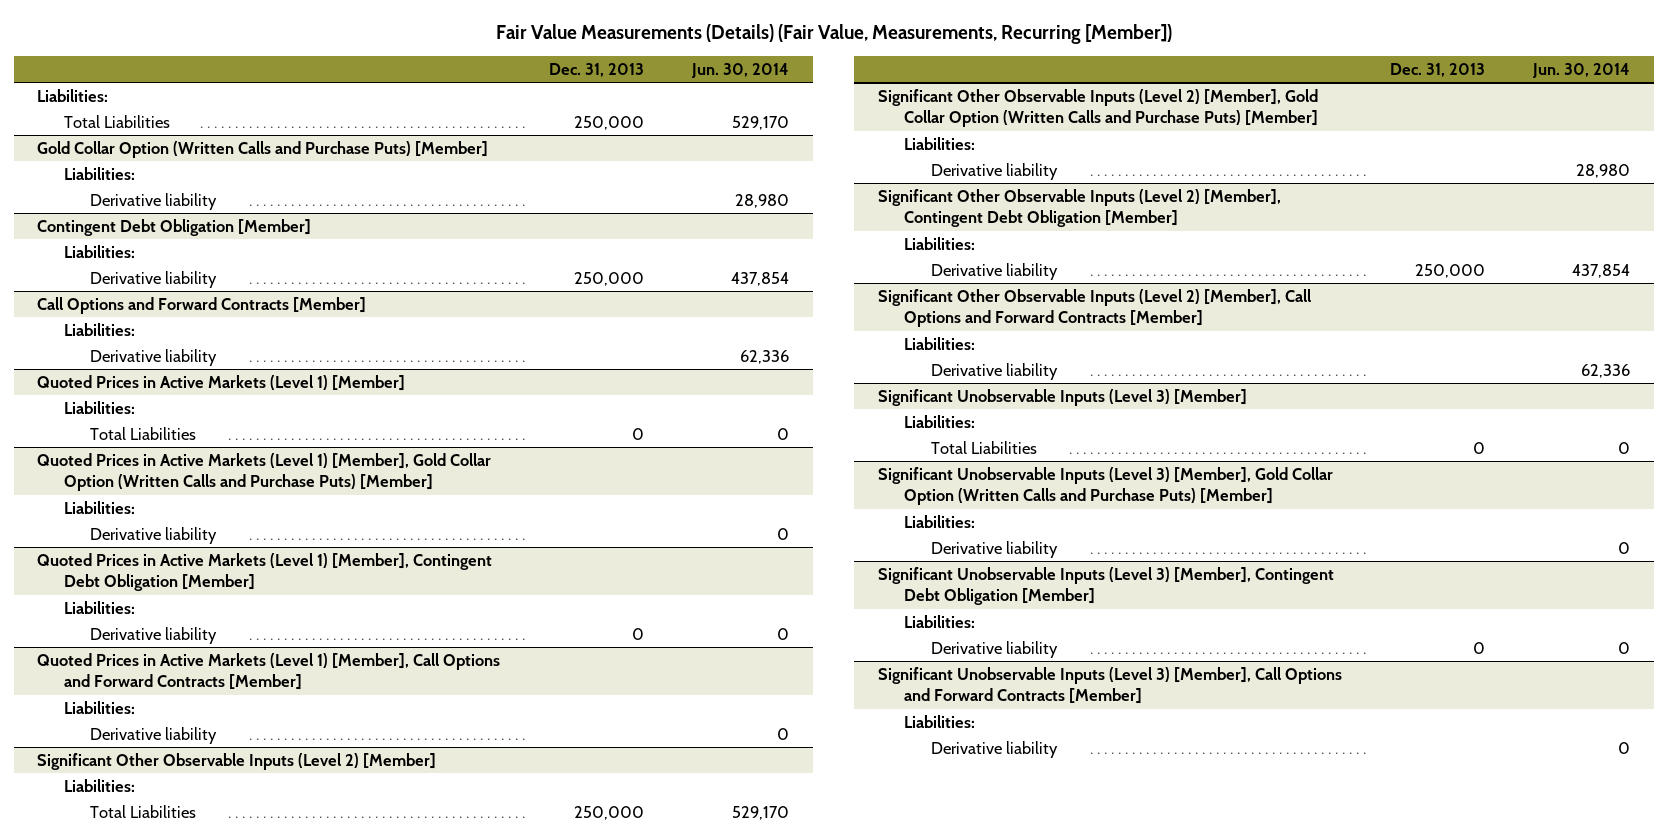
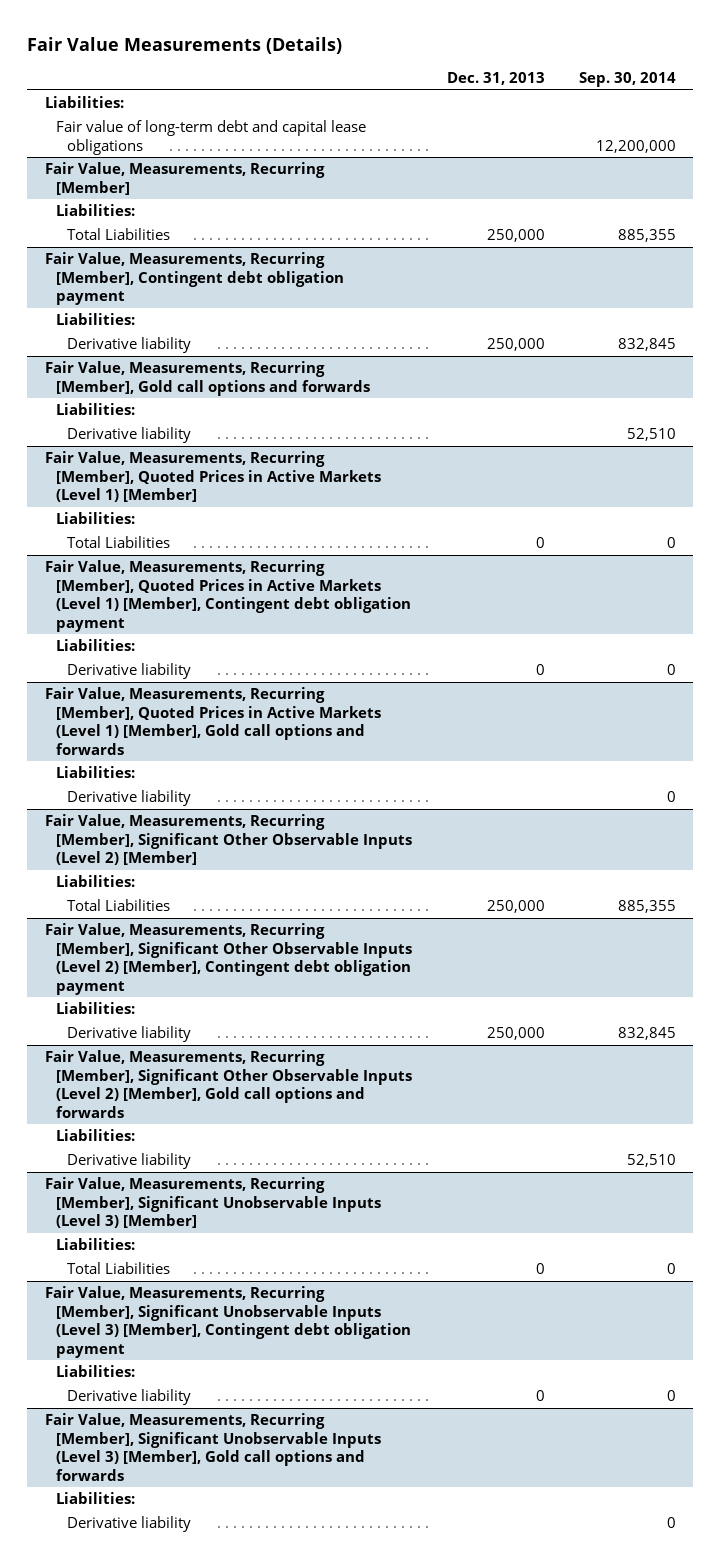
- Fair Value Measurements (Details) (Fair Value, Measurements, Recurring [Member])
+ Fair Value Measurements (Details)
- | Dec. 31, 2013 | Jun. 30, 2014
+ | Dec. 31, 2013 | Sep. 30, 2014
- Total Liabilities | 250,000 | 529,170
- Gold Collar Option (Written Calls and Purchase Puts) [Member]
- Liabilities:
- Derivative liability | | 28,980
- Contingent Debt Obligation [Member]
+ Fair value of long-term debt and capital lease obligations | | 12,200,000
+ Fair Value, Measurements, Recurring [Member]
+ Liabilities:
+ Total Liabilities | 250,000 | 885,355
+ Fair Value, Measurements, Recurring [Member], Contingent debt obligation payment
- Call Options and Forward Contracts [Member]
- Liabilities:
- Derivative liability | | 62,336
- Quoted Prices in Active Markets (Level 1) [Member]
+ Fair Value, Measurements, Recurring [Member], Gold call options and forwards
+ Liabilities:
+ Derivative liability | | 52,510
+ Fair Value, Measurements, Recurring [Member], Quoted Prices in Active Markets (Level 1) [Member]
- Quoted Prices in Active Markets (Level 1) [Member], Gold Collar Option (Written Calls and Purchase Puts) [Member]
- Liabilities:
- Derivative liability | | 0
- Quoted Prices in Active Markets (Level 1) [Member], Contingent Debt Obligation [Member]
+ Fair Value, Measurements, Recurring [Member], Quoted Prices in Active Markets (Level 1) [Member], Contingent debt obligation payment
- Quoted Prices in Active Markets (Level 1) [Member], Call Options and Forward Contracts [Member]
+ Fair Value, Measurements, Recurring [Member], Quoted Prices in Active Markets (Level 1) [Member], Gold call options and forwards
- Significant Other Observable Inputs (Level 2) [Member]
+ Fair Value, Measurements, Recurring [Member], Significant Other Observable Inputs (Level 2) [Member]
- Significant Other Observable Inputs (Level 2) [Member], Gold Collar Option (Written Calls and Purchase Puts) [Member]
- Liabilities:
- Derivative liability | | 28,980
- Significant Other Observable Inputs (Level 2) [Member], Contingent Debt Obligation [Member]
+ Fair Value, Measurements, Recurring [Member], Significant Other Observable Inputs (Level 2) [Member], Contingent debt obligation payment
- Significant Other Observable Inputs (Level 2) [Member], Call Options and Forward Contracts [Member]
+ Fair Value, Measurements, Recurring [Member], Significant Other Observable Inputs (Level 2) [Member], Gold call options and forwards
- Significant Unobservable Inputs (Level 3) [Member]
+ Fair Value, Measurements, Recurring [Member], Significant Unobservable Inputs (Level 3) [Member]
- Significant Unobservable Inputs (Level 3) [Member], Gold Collar Option (Written Calls and Purchase Puts) [Member]
- Liabilities:
- Derivative liability | | 0
- Significant Unobservable Inputs (Level 3) [Member], Contingent Debt Obligation [Member]
+ Fair Value, Measurements, Recurring [Member], Significant Unobservable Inputs (Level 3) [Member], Contingent debt obligation payment
- Significant Unobservable Inputs (Level 3) [Member], Call Options and Forward Contracts [Member]
+ Fair Value, Measurements, Recurring [Member], Significant Unobservable Inputs (Level 3) [Member], Gold call options and forwards

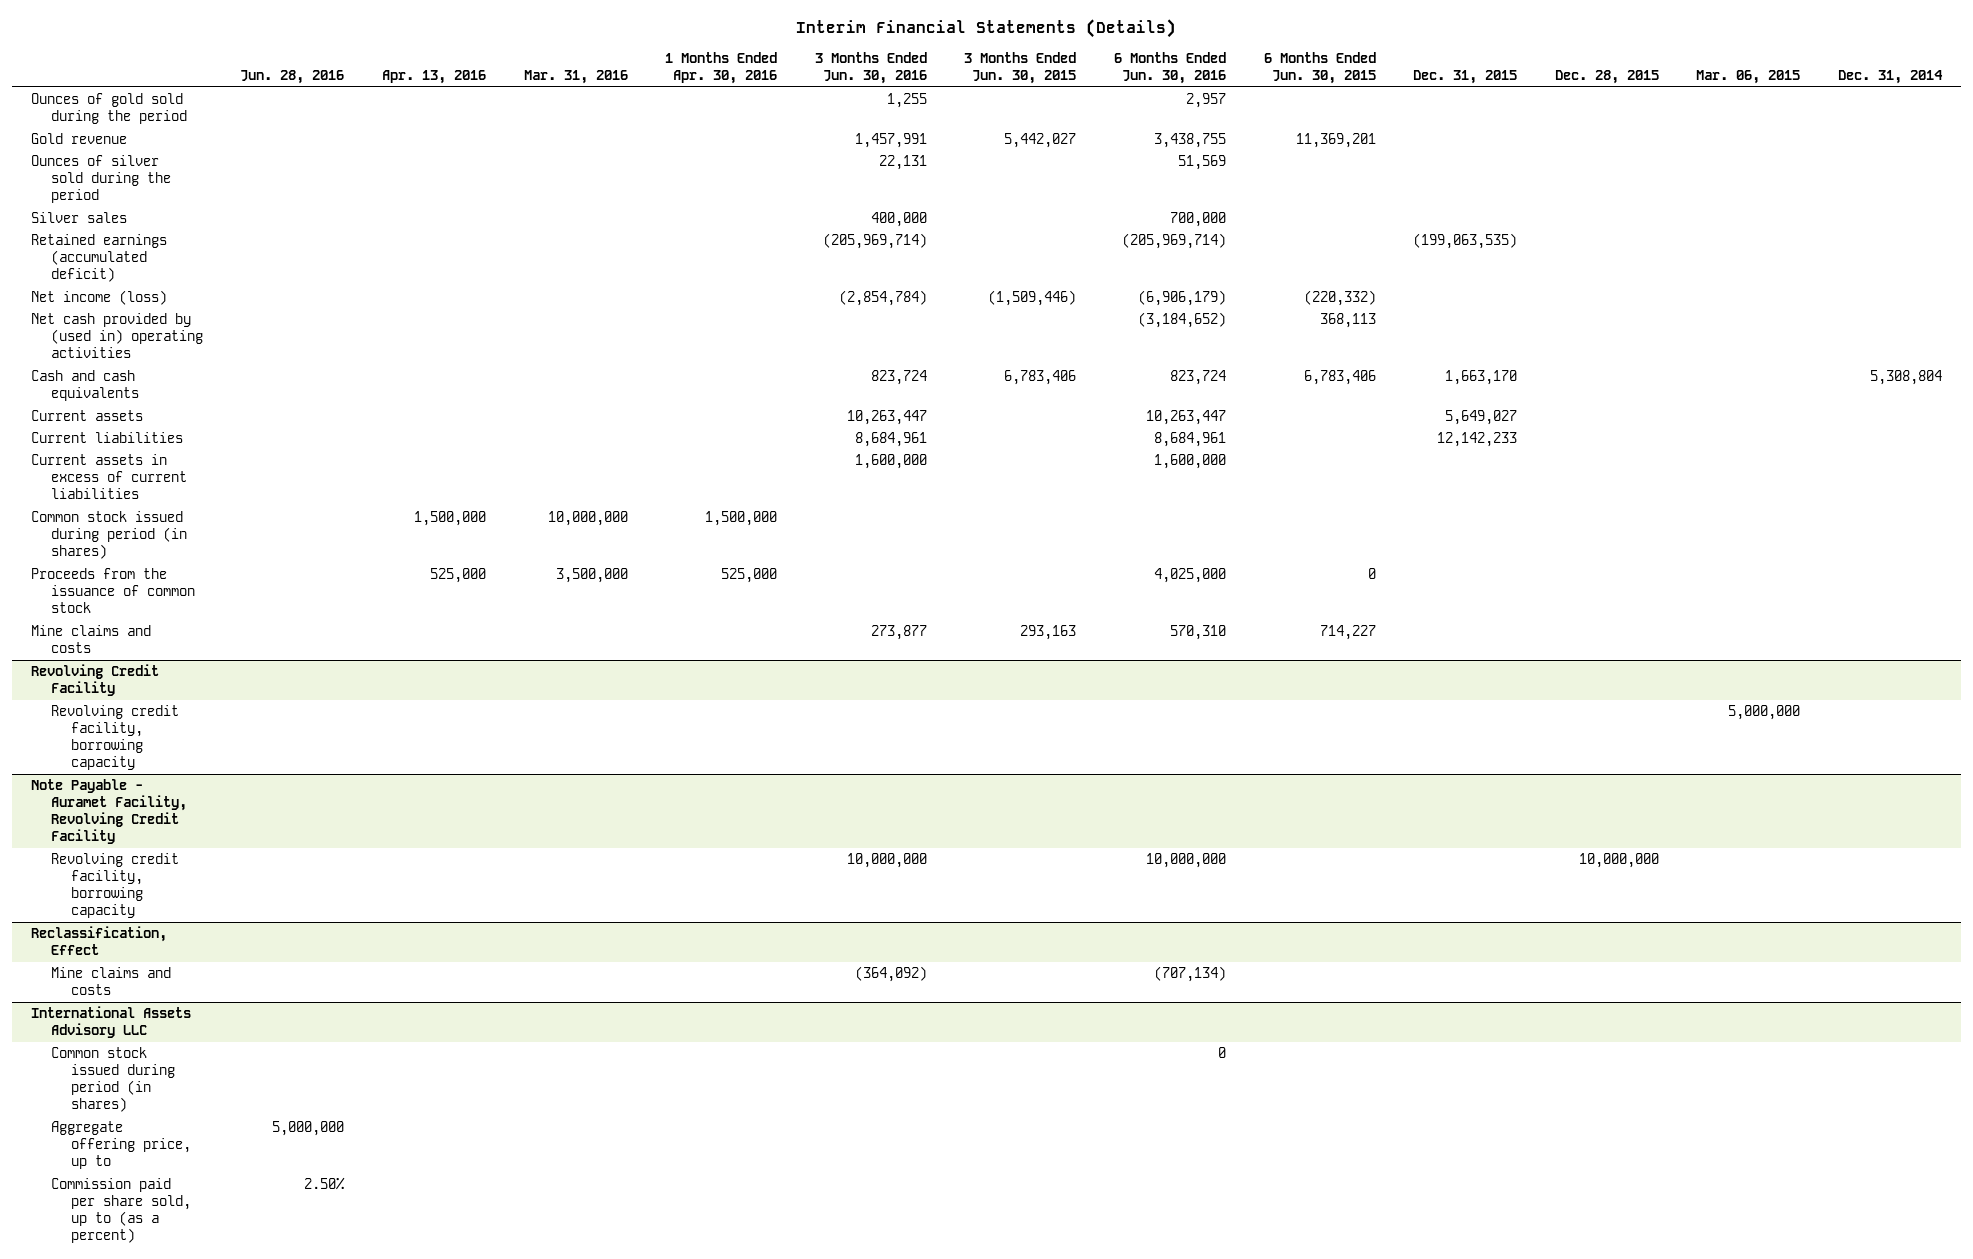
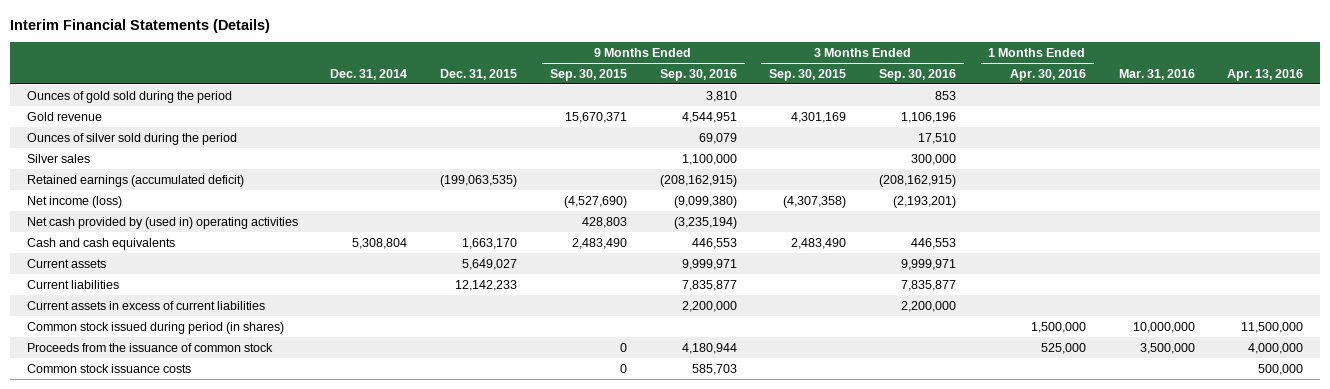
- | Jun. 28, 2016 | Apr. 13, 2016 | Mar. 31, 2016 | 1 Months Ended Apr. 30, 2016 | 3 Months Ended Jun. 30, 2016 | 3 Months Ended Jun. 30, 2015 | 6 Months Ended Jun. 30, 2016 | 6 Months Ended Jun. 30, 2015 | Dec. 31, 2015 | Dec. 28, 2015 | Mar. 06, 2015 | Dec. 31, 2014
+ | Dec. 31, 2014 | Dec. 31, 2015 | 9 Months Ended Sep. 30, 2015 | 9 Months Ended Sep. 30, 2016 | 3 Months Ended Sep. 30, 2015 | 3 Months Ended Sep. 30, 2016 | 1 Months Ended Apr. 30, 2016 | Mar. 31, 2016 | Apr. 13, 2016
- Common stock issued during period (in shares) | | 1,500,000 | 10,000,000 | 1,500,000 | | | | | | | |
- Proceeds from the issuance of common stock | | 525,000 | 3,500,000 | 525,000 | | | 4,025,000 | 0 | | | |
- Mine claims and costs | | | | | 273,877 | 293,163 | 570,310 | 714,227 | | | |
- Revolving Credit Facility
- Revolving credit facility, borrowing capacity | | | | | | | | | | | 5,000,000 |
- Note Payable - Auramet Facility, Revolving Credit Facility
- Revolving credit facility, borrowing capacity | | | | | 10,000,000 | | 10,000,000 | | | 10,000,000 | |
- Reclassification, Effect
- Mine claims and costs | | | | | (364,092) | | (707,134) | | | | |
- International Assets Advisory LLC
- Common stock issued during period (in shares) | | | | | | | 0 | | | | |
- Aggregate offering price, up to | 5,000,000 | | | | | | | | | | |
- Commission paid per share sold, up to (as a percent) | 2.50% | | | | | | | | | | |
+ Common stock issued during period (in shares) | | | | | | | 1,500,000 | 10,000,000 | 11,500,000
+ Proceeds from the issuance of common stock | | | 0 | 4,180,944 | | | 525,000 | 3,500,000 | 4,000,000
+ Common stock issuance costs | | | 0 | 585,703 | | | | | 500,000

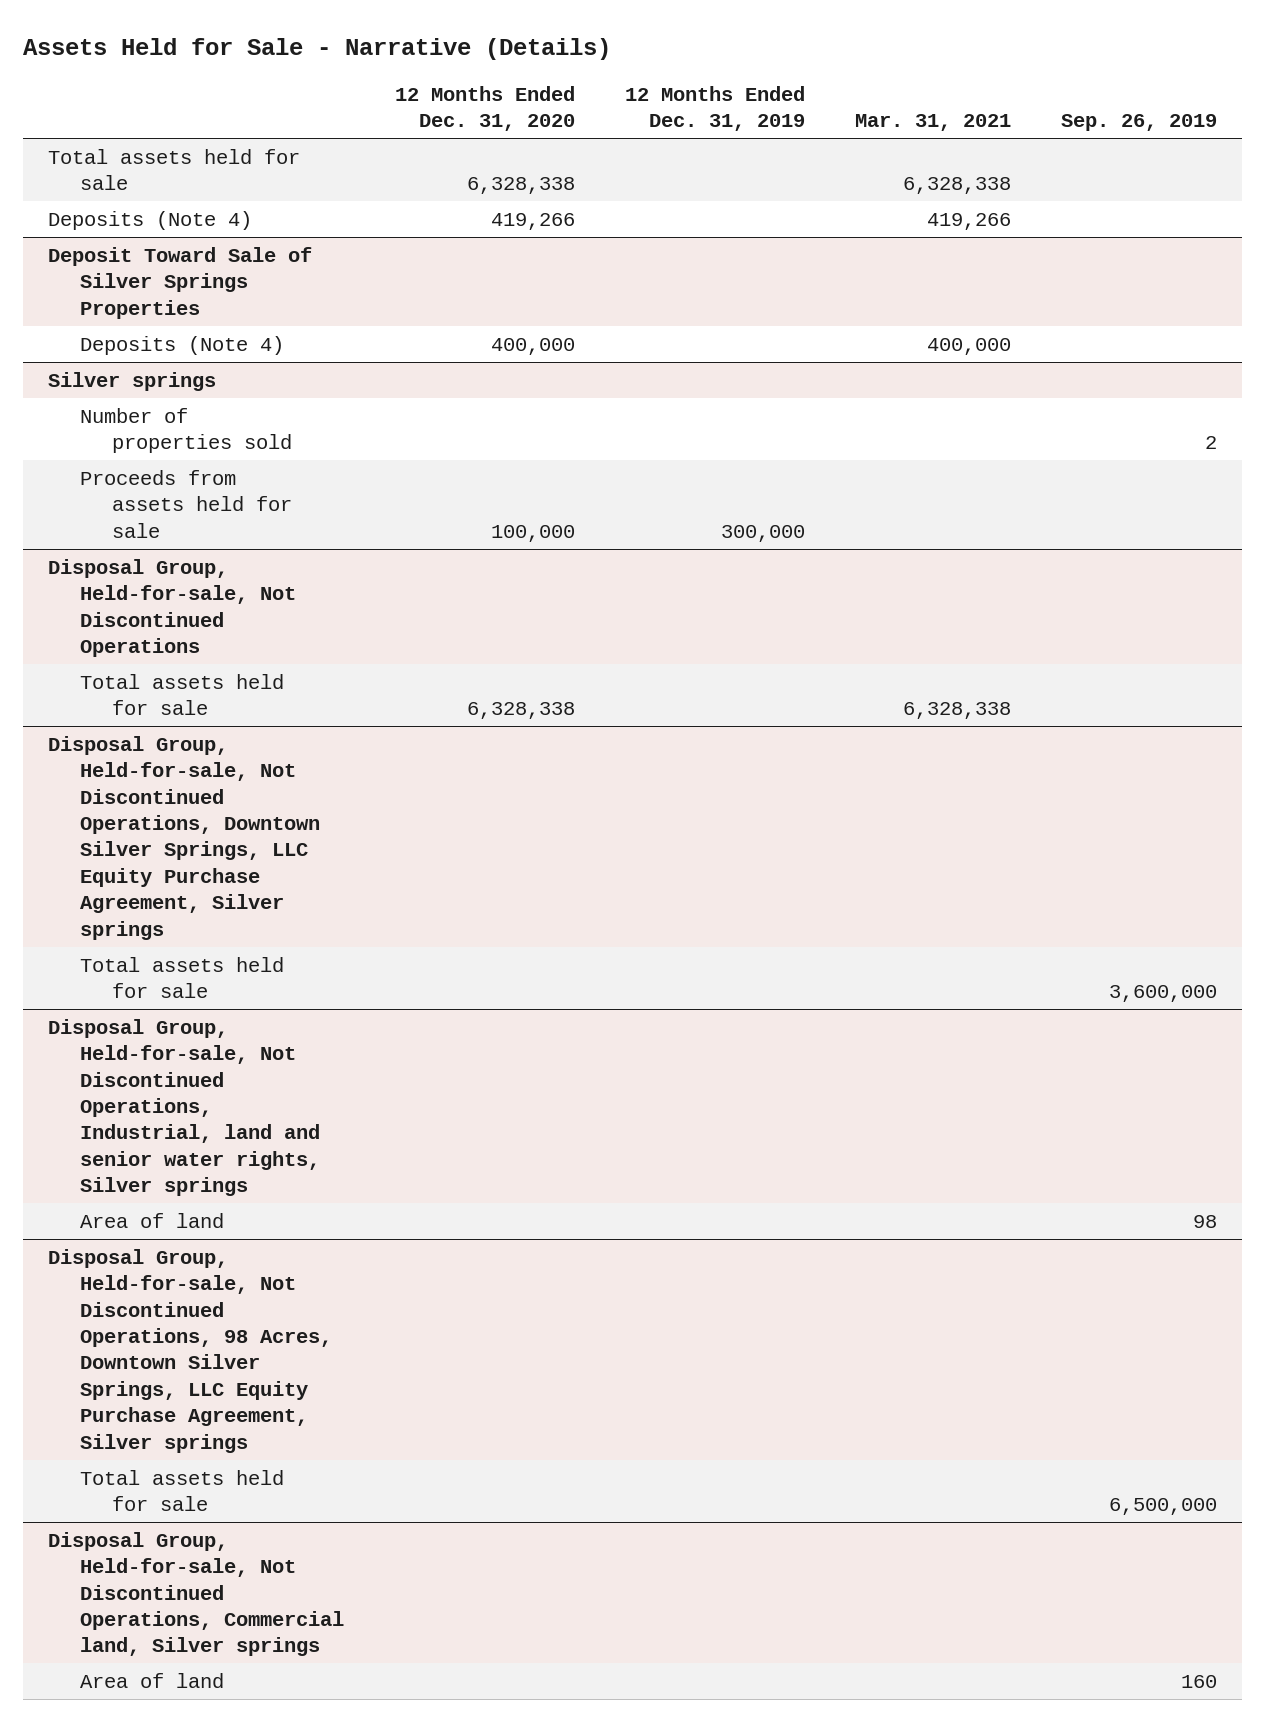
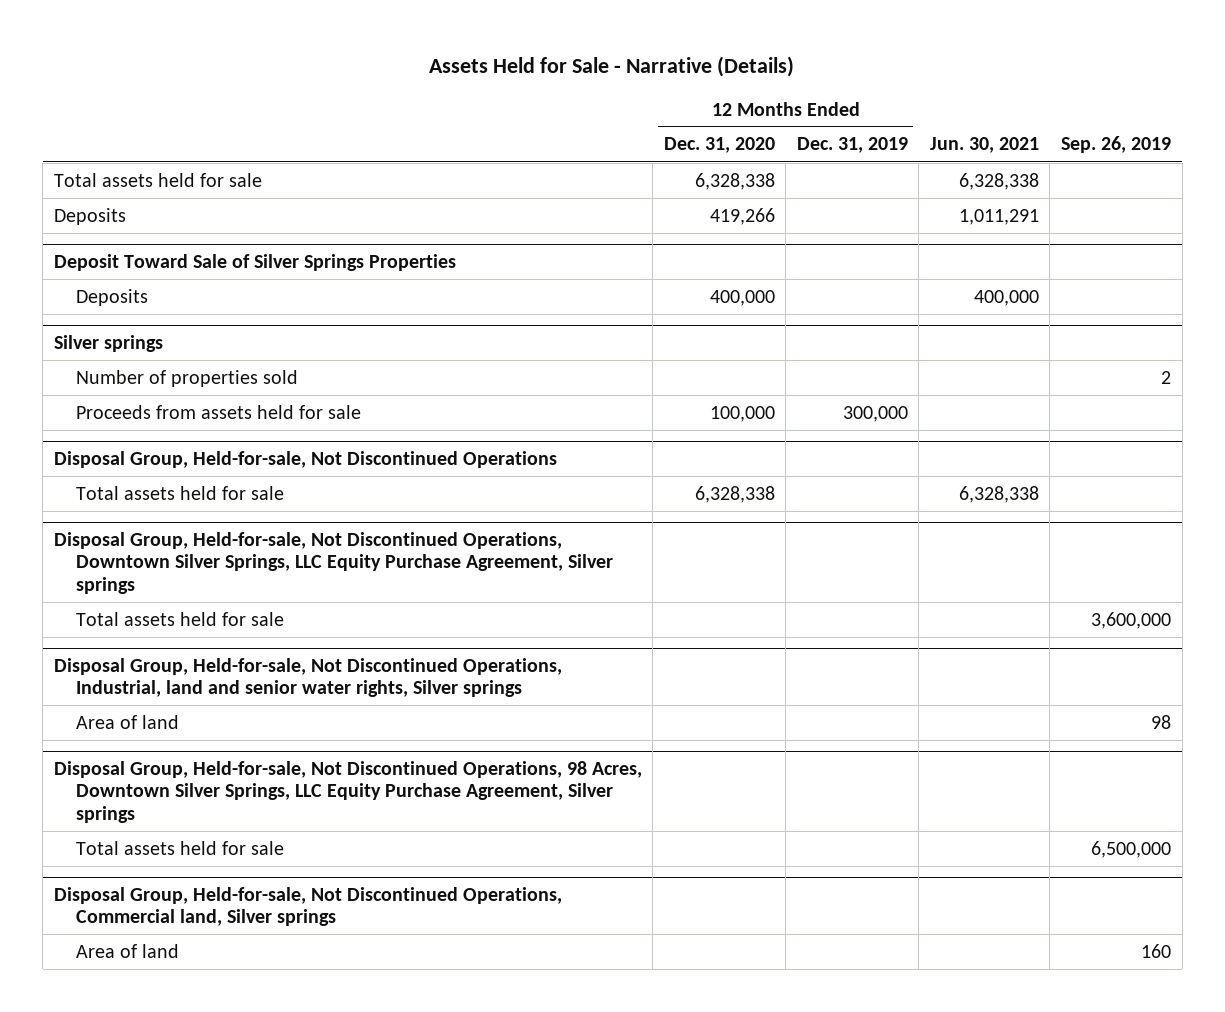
- | 12 Months Ended Dec. 31, 2020 | 12 Months Ended Dec. 31, 2019 | Mar. 31, 2021 | Sep. 26, 2019
+ | 12 Months Ended Dec. 31, 2020 | 12 Months Ended Dec. 31, 2019 | Jun. 30, 2021 | Sep. 26, 2019
- Deposits (Note 4) | 419,266 | | 419,266 |
+ Deposits | 419,266 | | 1,011,291 |
@ Deposit Toward Sale of Silver Springs Properties
- Deposits (Note 4) | 400,000 | | 400,000 |
+ Deposits | 400,000 | | 400,000 |

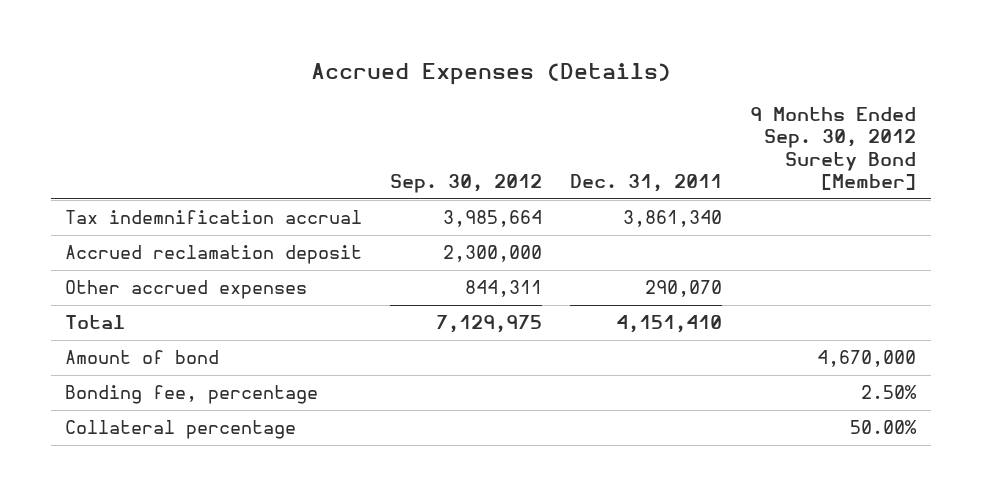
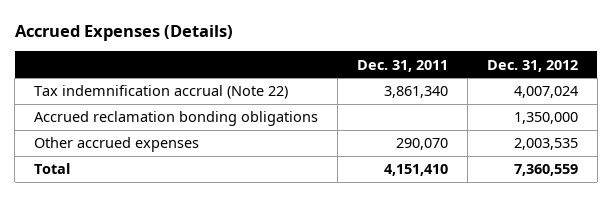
- | Sep. 30, 2012 | Dec. 31, 2011 | 9 Months Ended Sep. 30, 2012 Surety Bond [Member]
+ | Dec. 31, 2011 | Dec. 31, 2012
- Tax indemnification accrual | 3,985,664 | 3,861,340 |
- Accrued reclamation deposit | 2,300,000 | |
+ Tax indemnification accrual (Note 22) | 3,861,340 | 4,007,024
+ Accrued reclamation bonding obligations | | 1,350,000
- Amount of bond | | | 4,670,000
- Bonding fee, percentage | | | 2.50%
- Collateral percentage | | | 50.00%

